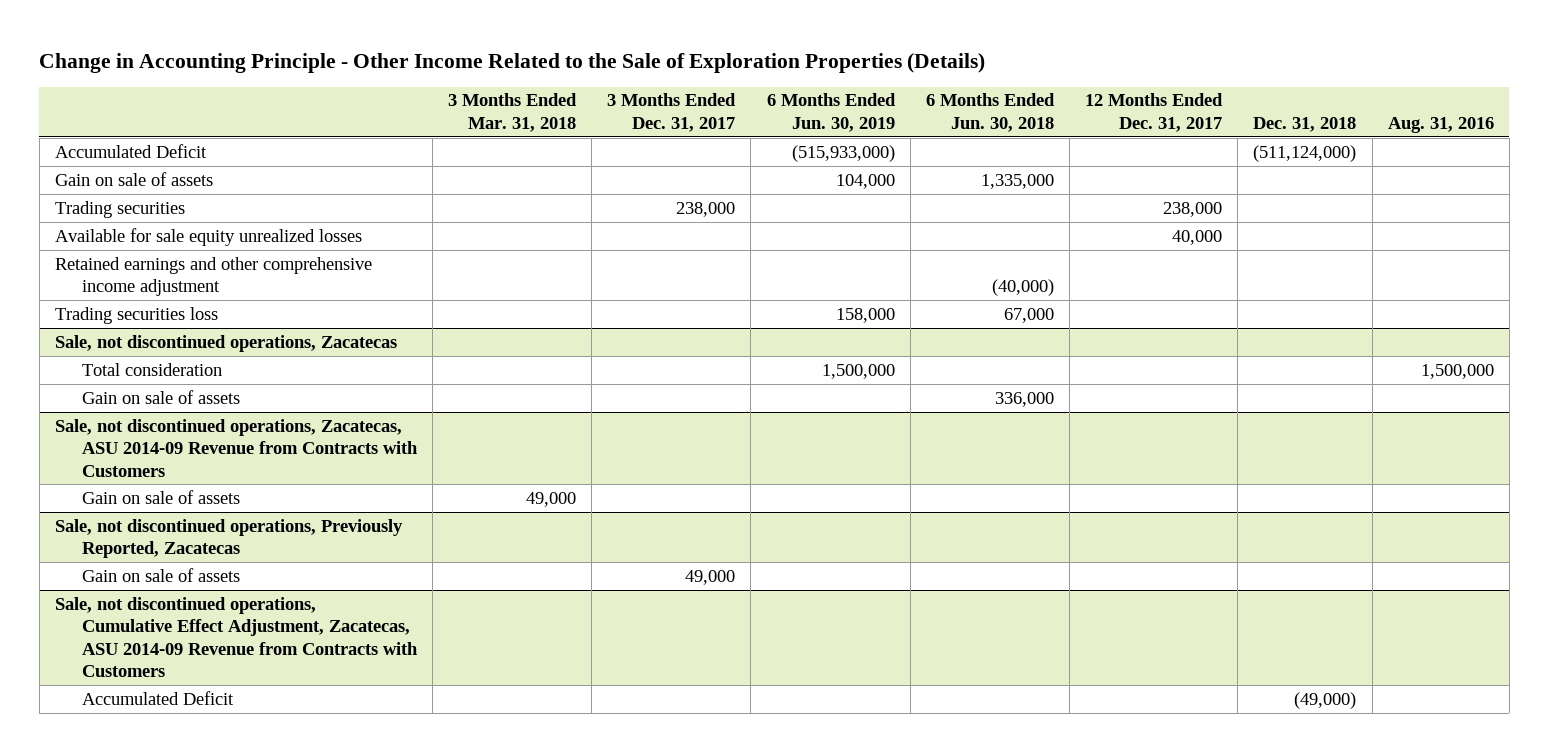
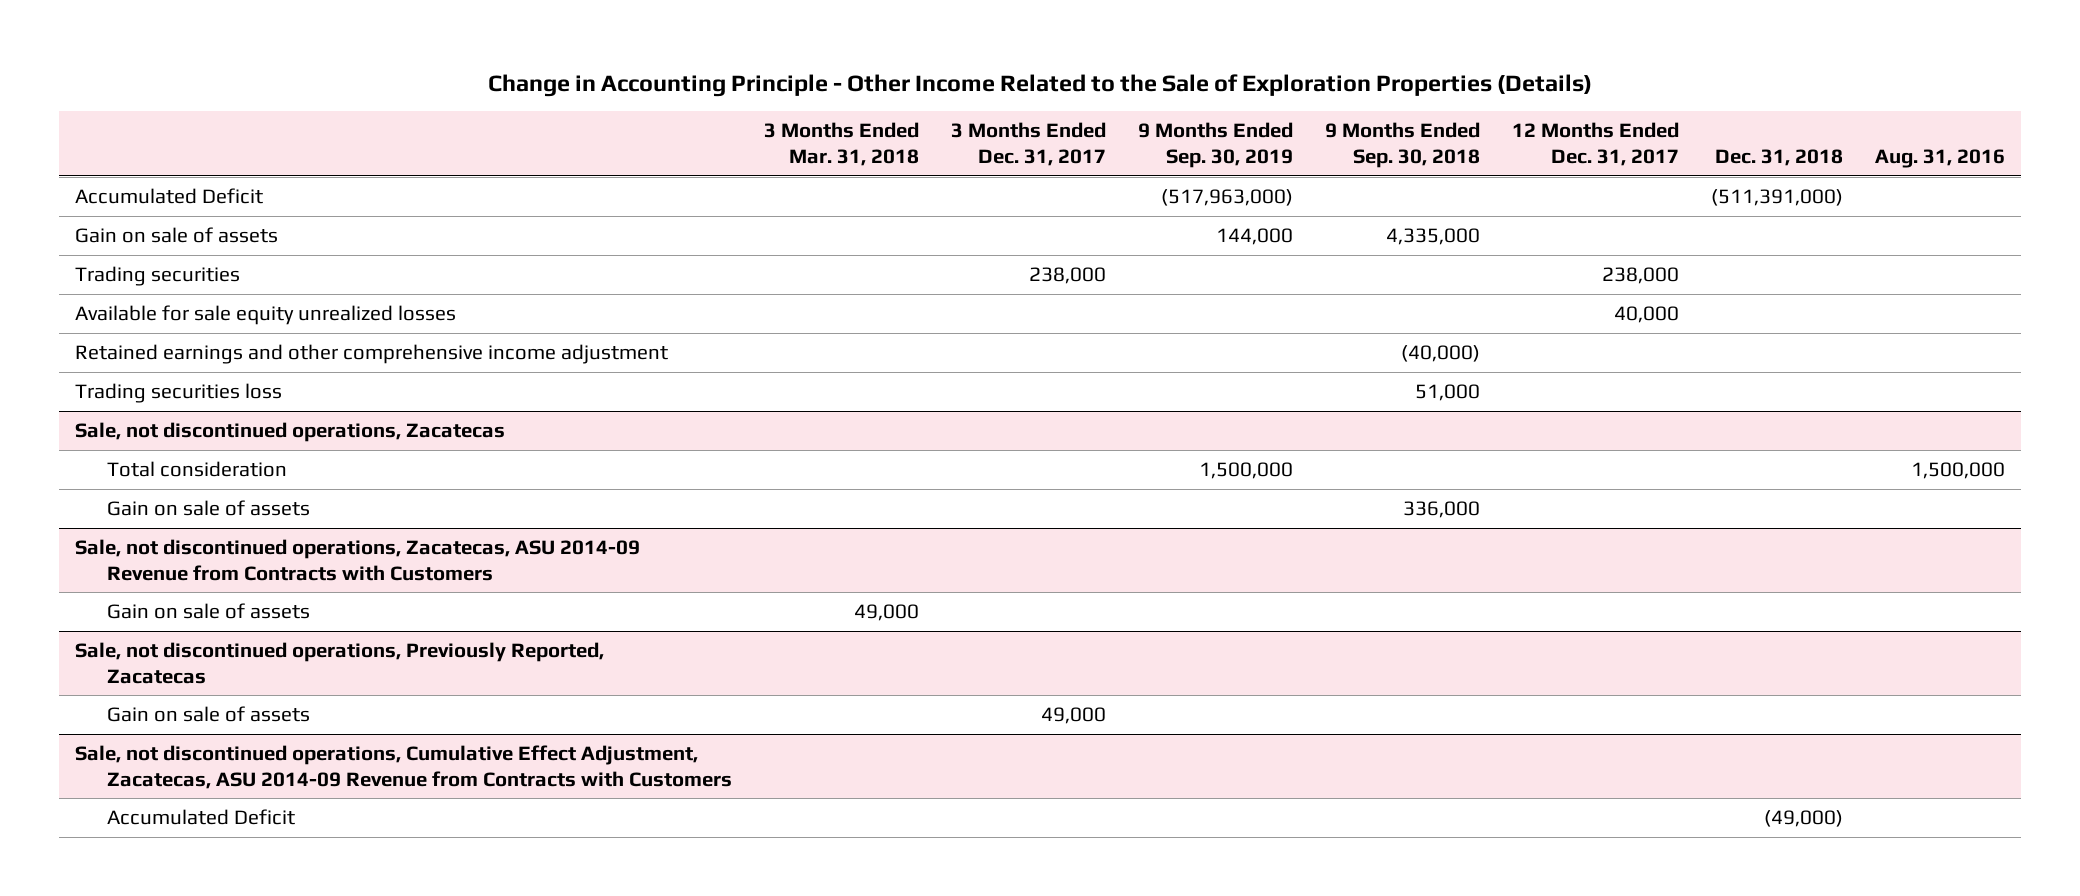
- | 3 Months Ended Mar. 31, 2018 | 3 Months Ended Dec. 31, 2017 | 6 Months Ended Jun. 30, 2019 | 6 Months Ended Jun. 30, 2018 | 12 Months Ended Dec. 31, 2017 | Dec. 31, 2018 | Aug. 31, 2016
+ | 3 Months Ended Mar. 31, 2018 | 3 Months Ended Dec. 31, 2017 | 9 Months Ended Sep. 30, 2019 | 9 Months Ended Sep. 30, 2018 | 12 Months Ended Dec. 31, 2017 | Dec. 31, 2018 | Aug. 31, 2016
- Accumulated Deficit | | | (515,933,000) | | | (511,124,000) |
+ Accumulated Deficit | | | (517,963,000) | | | (511,391,000) |

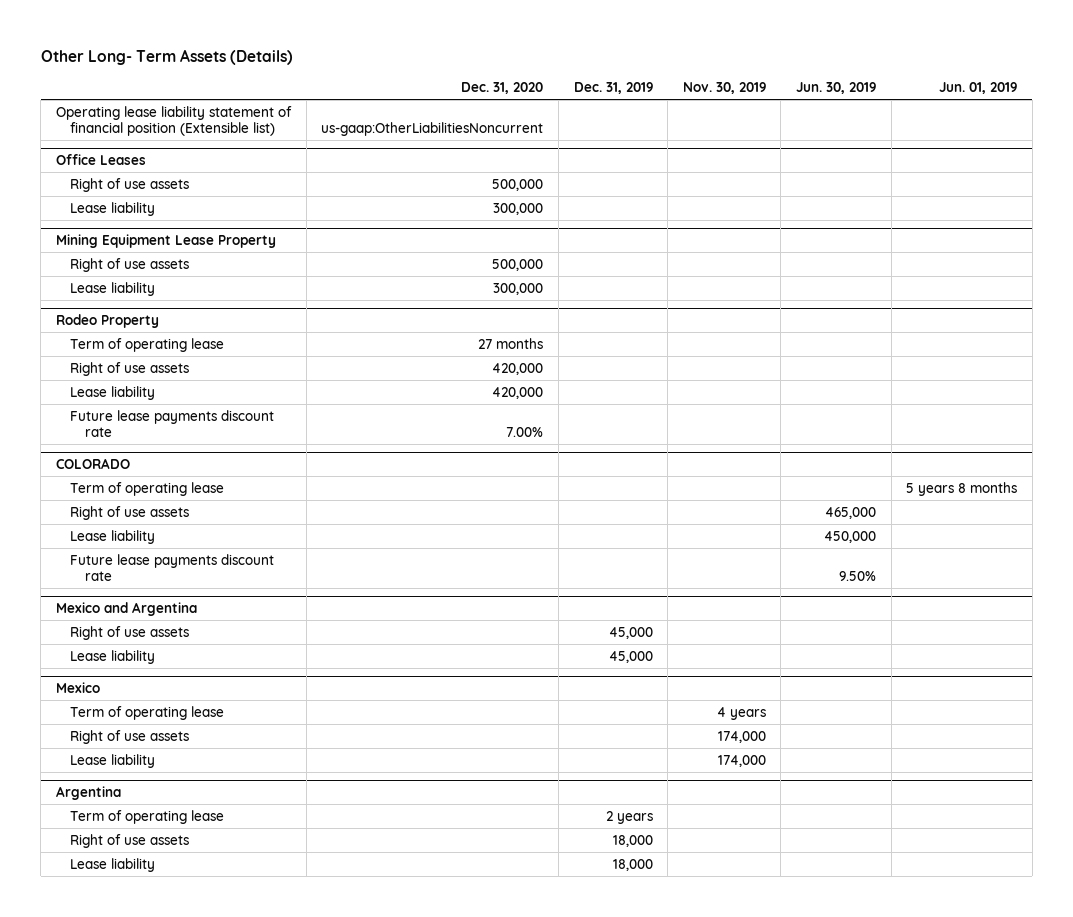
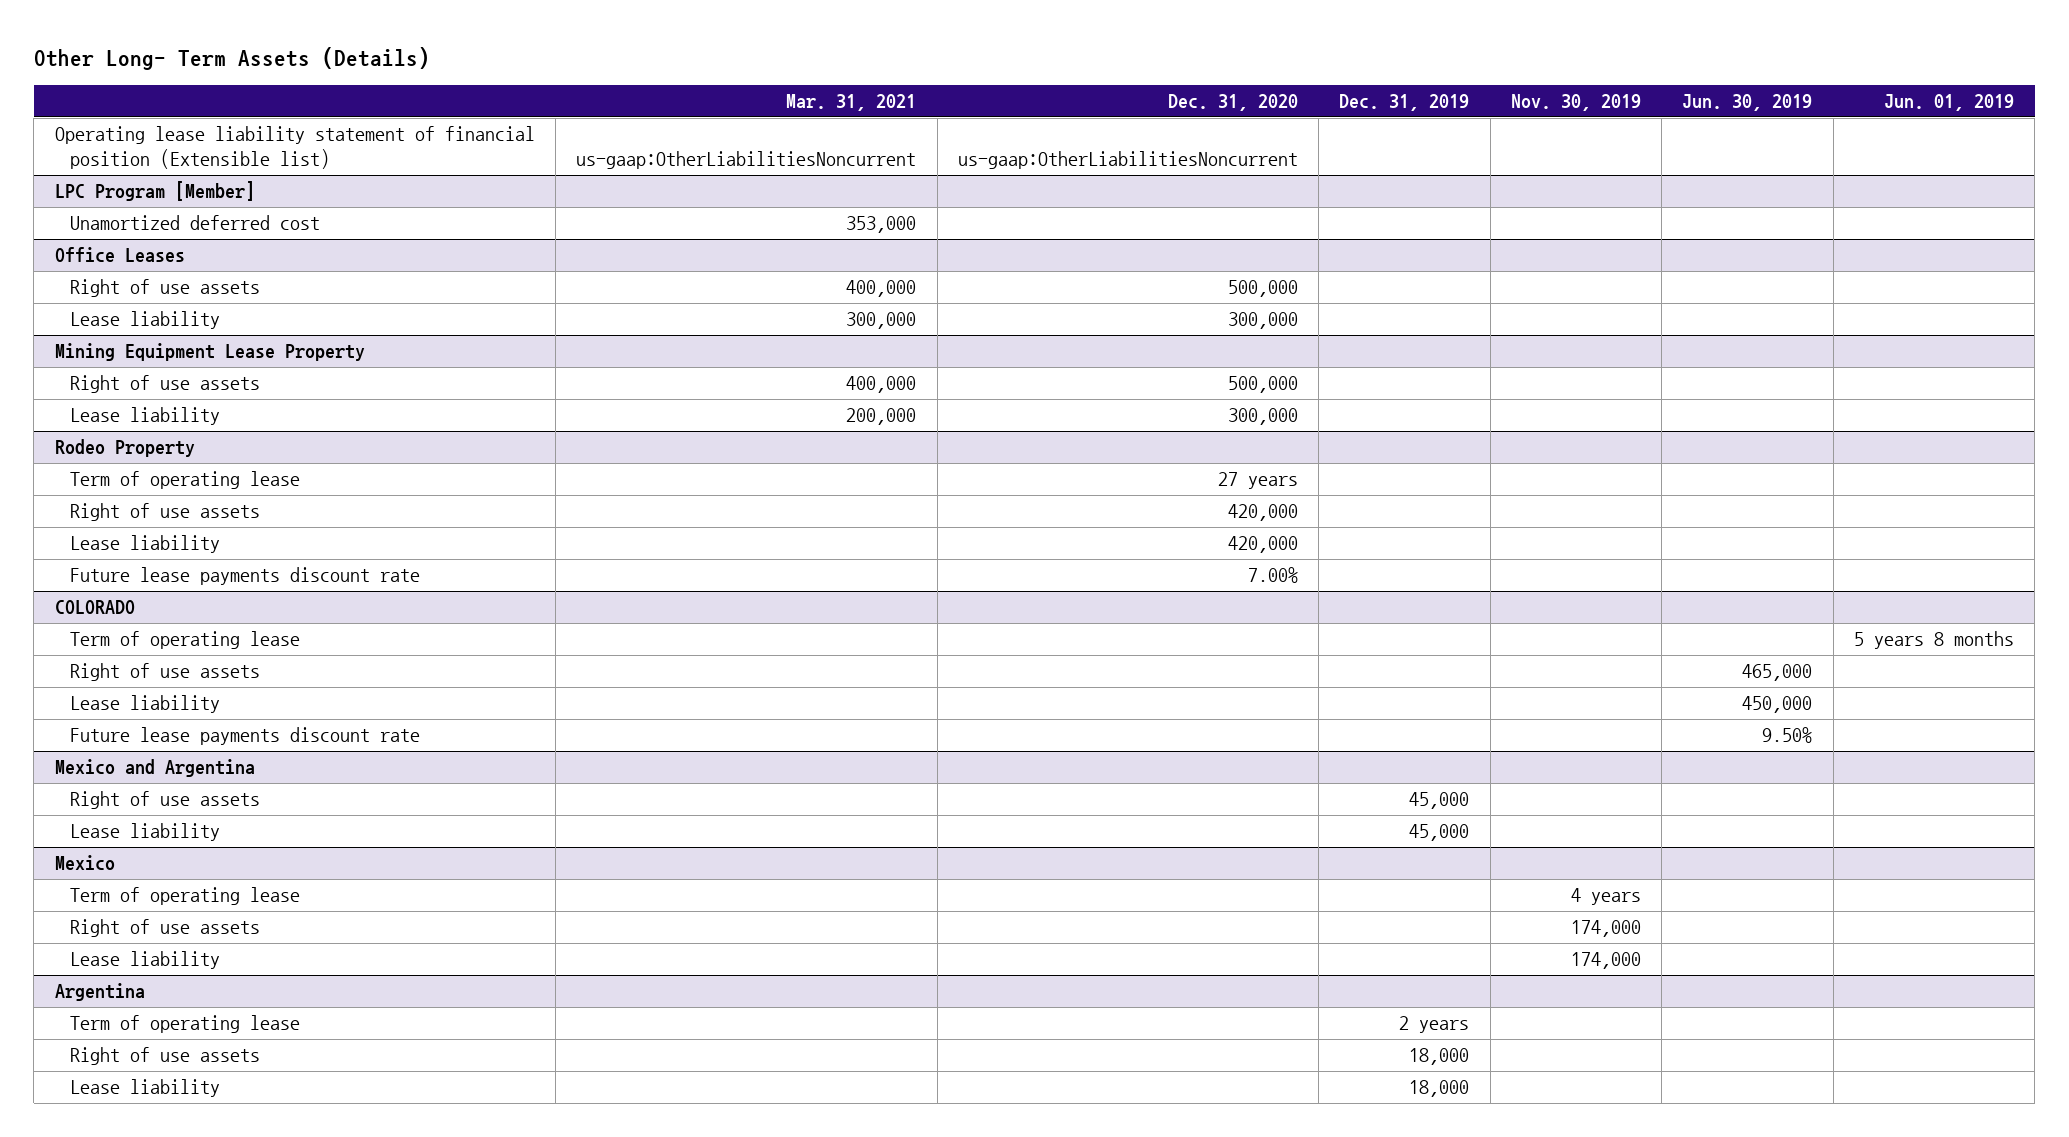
- | Dec. 31, 2020 | Dec. 31, 2019 | Nov. 30, 2019 | Jun. 30, 2019 | Jun. 01, 2019
+ | Mar. 31, 2021 | Dec. 31, 2020 | Dec. 31, 2019 | Nov. 30, 2019 | Jun. 30, 2019 | Jun. 01, 2019
+ LPC Program [Member]
+ Unamortized deferred cost | 353,000 | | | | |
@ Rodeo Property
- Term of operating lease | 27 months | | | |
+ Term of operating lease | | 27 years | | | |

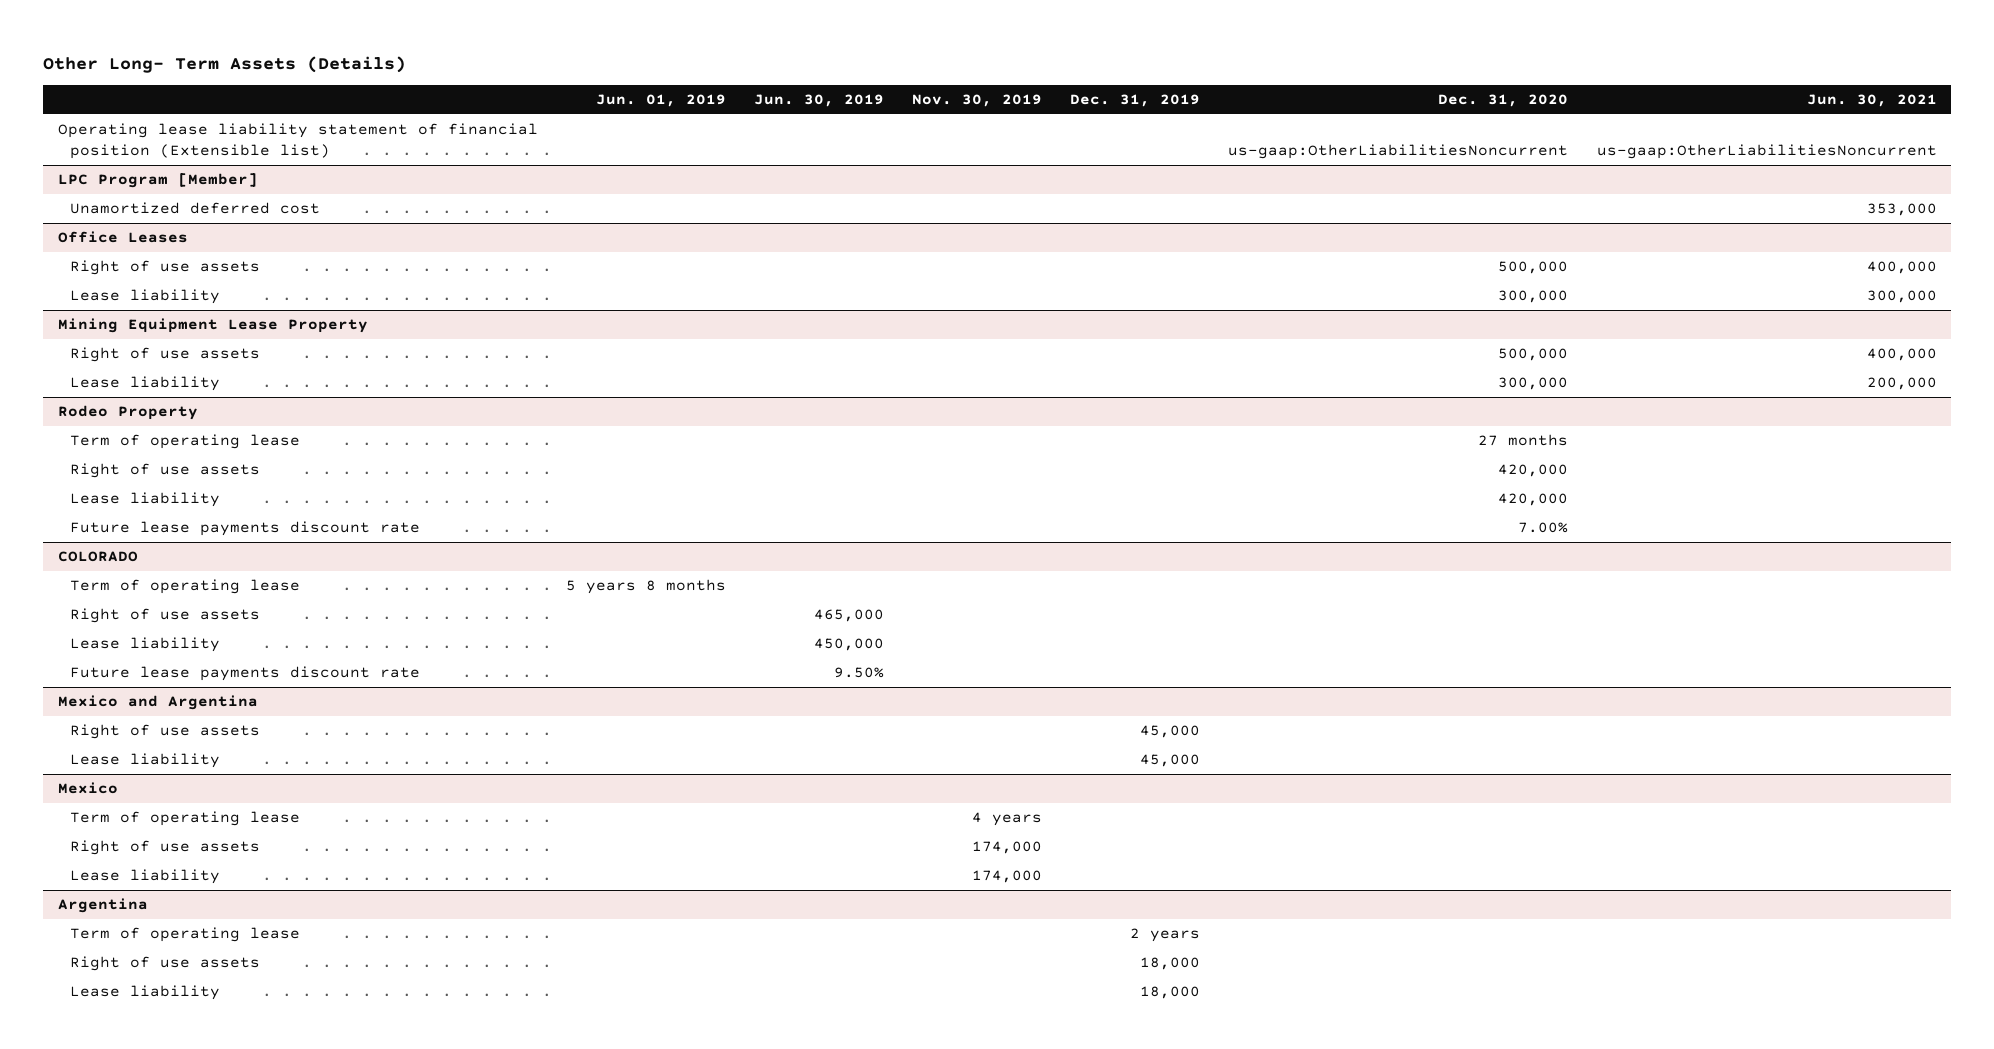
- | Mar. 31, 2021 | Dec. 31, 2020 | Dec. 31, 2019 | Nov. 30, 2019 | Jun. 30, 2019 | Jun. 01, 2019
+ | Jun. 01, 2019 | Jun. 30, 2019 | Nov. 30, 2019 | Dec. 31, 2019 | Dec. 31, 2020 | Jun. 30, 2021
@ Rodeo Property
- Term of operating lease | | 27 years | | | |
+ Term of operating lease | | | | | 27 months |

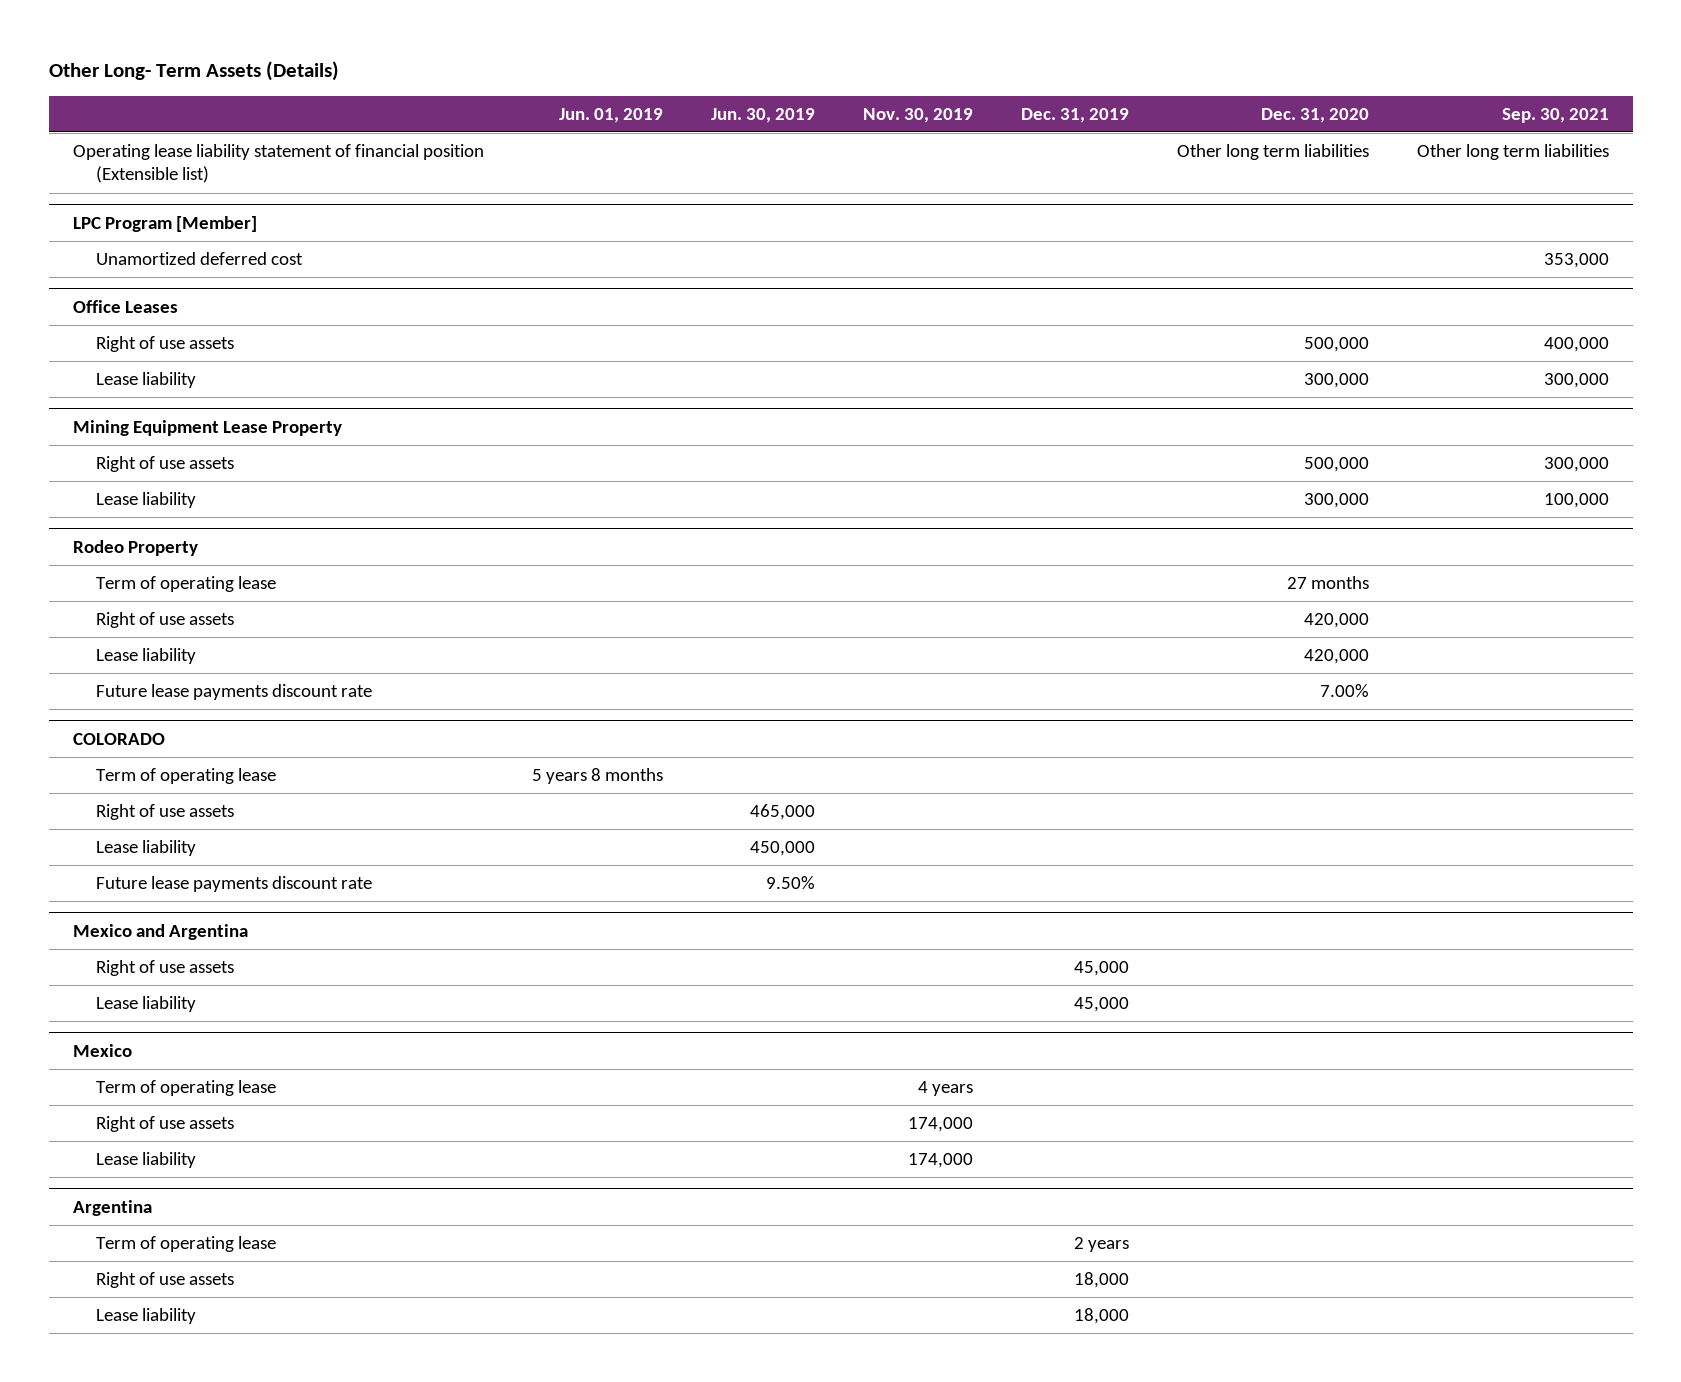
- | Jun. 01, 2019 | Jun. 30, 2019 | Nov. 30, 2019 | Dec. 31, 2019 | Dec. 31, 2020 | Jun. 30, 2021
+ | Jun. 01, 2019 | Jun. 30, 2019 | Nov. 30, 2019 | Dec. 31, 2019 | Dec. 31, 2020 | Sep. 30, 2021
- Operating lease liability statement of financial position (Extensible list) | | | | | us-gaap:OtherLiabilitiesNoncurrent | us-gaap:OtherLiabilitiesNoncurrent
+ Operating lease liability statement of financial position (Extensible list) | | | | | Other long term liabilities | Other long term liabilities

